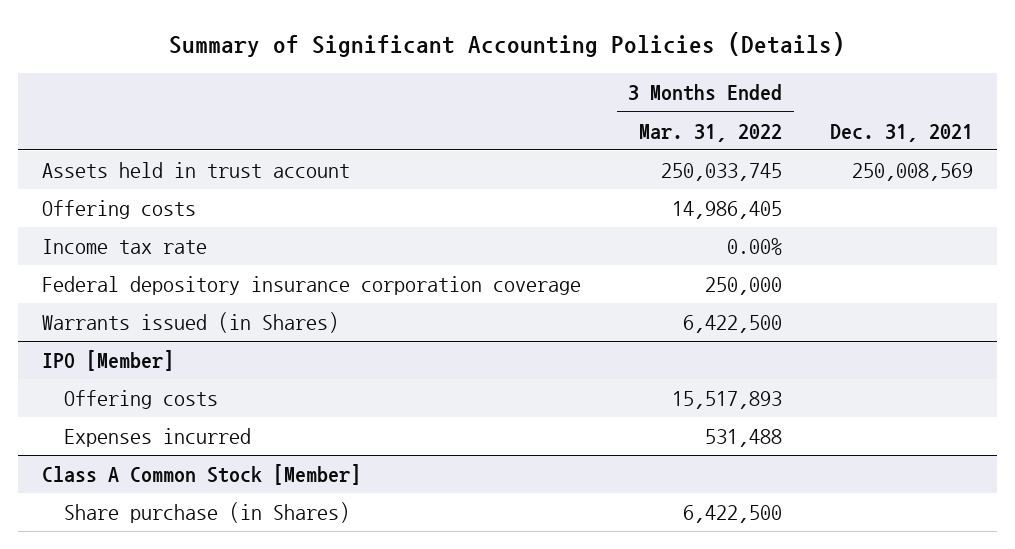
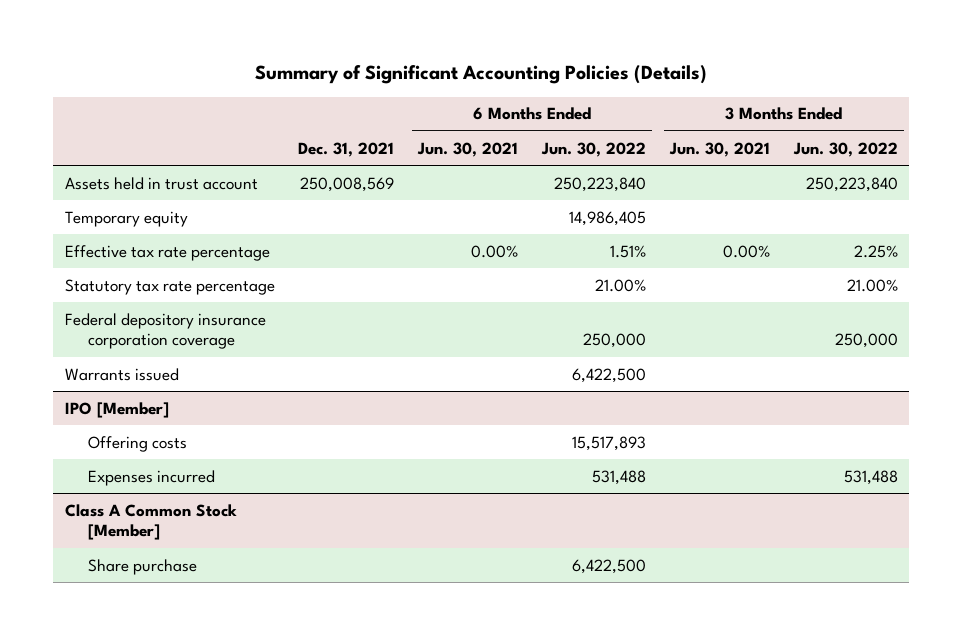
- | 3 Months Ended Mar. 31, 2022 | Dec. 31, 2021
+ | Dec. 31, 2021 | 6 Months Ended Jun. 30, 2021 | 6 Months Ended Jun. 30, 2022 | 3 Months Ended Jun. 30, 2021 | 3 Months Ended Jun. 30, 2022
- Offering costs | 14,986,405 |
- Income tax rate | 0.00% |
+ Temporary equity | | | 14,986,405 | |
+ Effective tax rate percentage | | 0.00% | 1.51% | 0.00% | 2.25%
+ Statutory tax rate percentage | | | 21.00% | | 21.00%
- Warrants issued (in Shares) | 6,422,500 |
+ Warrants issued | | | 6,422,500 | |
@ Class A Common Stock [Member]
- Share purchase (in Shares) | 6,422,500 |
+ Share purchase | | | 6,422,500 | |

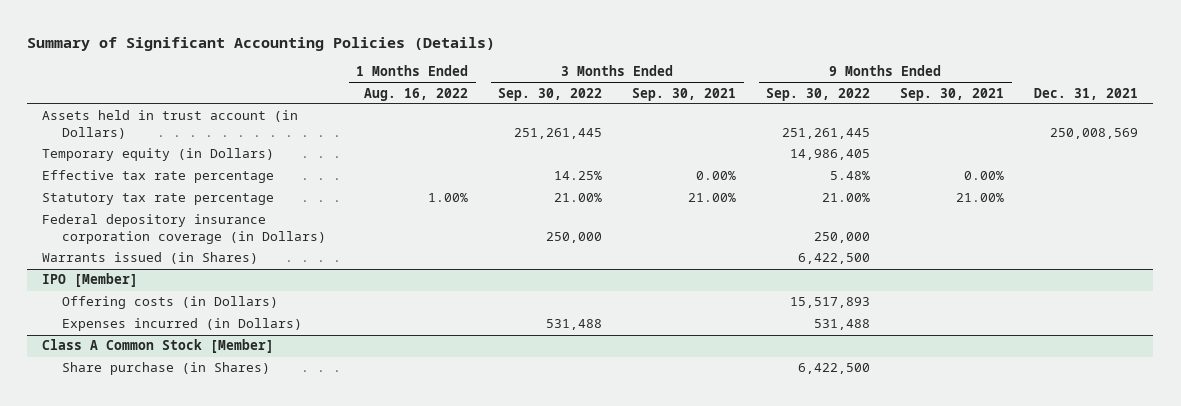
- | Dec. 31, 2021 | 6 Months Ended Jun. 30, 2021 | 6 Months Ended Jun. 30, 2022 | 3 Months Ended Jun. 30, 2021 | 3 Months Ended Jun. 30, 2022
+ | 1 Months Ended Aug. 16, 2022 | 3 Months Ended Sep. 30, 2022 | 3 Months Ended Sep. 30, 2021 | 9 Months Ended Sep. 30, 2022 | 9 Months Ended Sep. 30, 2021 | Dec. 31, 2021
- Assets held in trust account | 250,008,569 | | 250,223,840 | | 250,223,840
- Temporary equity | | | 14,986,405 | |
+ Assets held in trust account (in Dollars) | | 251,261,445 | | 251,261,445 | | 250,008,569
+ Temporary equity (in Dollars) | | | | 14,986,405 | |
- Federal depository insurance corporation coverage | | | 250,000 | | 250,000
- Warrants issued | | | 6,422,500 | |
+ Federal depository insurance corporation coverage (in Dollars) | | 250,000 | | 250,000 | |
+ Warrants issued (in Shares) | | | | 6,422,500 | |
@ IPO [Member]
- Offering costs | | | 15,517,893 | |
- Expenses incurred | | | 531,488 | | 531,488
+ Offering costs (in Dollars) | | | | 15,517,893 | |
+ Expenses incurred (in Dollars) | | 531,488 | | 531,488 | |
@ Class A Common Stock [Member]
- Share purchase | | | 6,422,500 | |
+ Share purchase (in Shares) | | | | 6,422,500 | |

